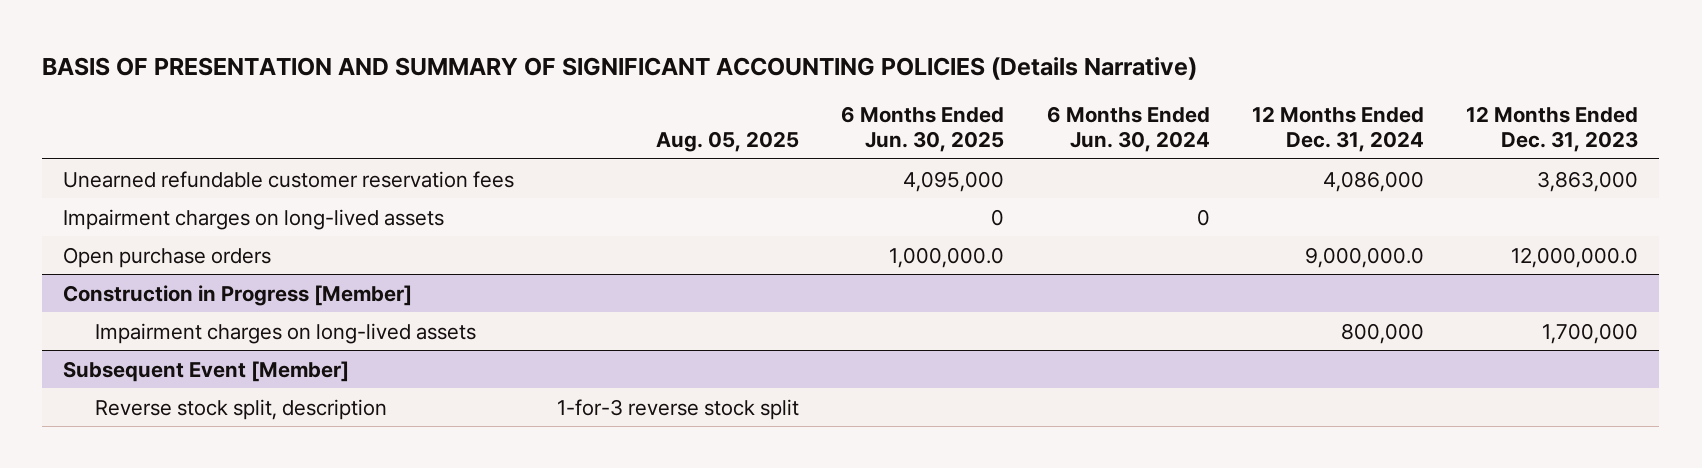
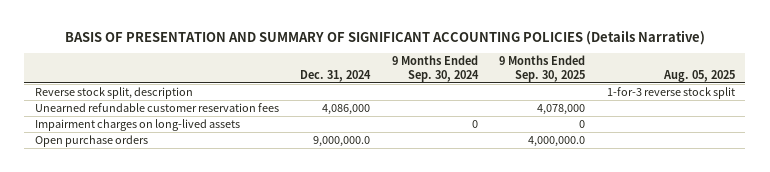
- | Aug. 05, 2025 | 6 Months Ended Jun. 30, 2025 | 6 Months Ended Jun. 30, 2024 | 12 Months Ended Dec. 31, 2024 | 12 Months Ended Dec. 31, 2023
+ | Dec. 31, 2024 | 9 Months Ended Sep. 30, 2024 | 9 Months Ended Sep. 30, 2025 | Aug. 05, 2025
+ Reverse stock split, description | | | | 1-for-3 reverse stock split
- Construction in Progress [Member]
- Impairment charges on long-lived assets | | | | 800,000 | 1,700,000
- Subsequent Event [Member]
- Reverse stock split, description | 1-for-3 reverse stock split | | | |

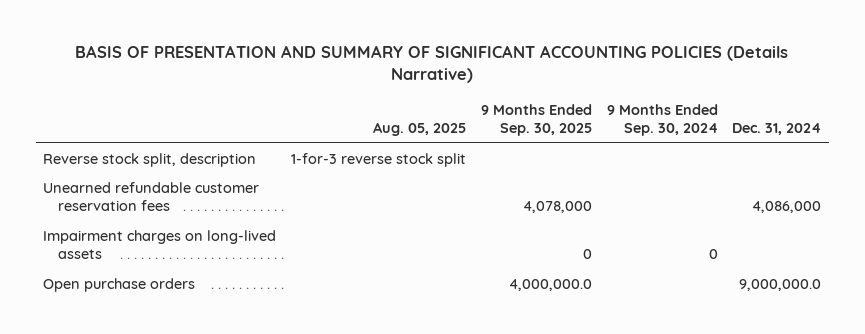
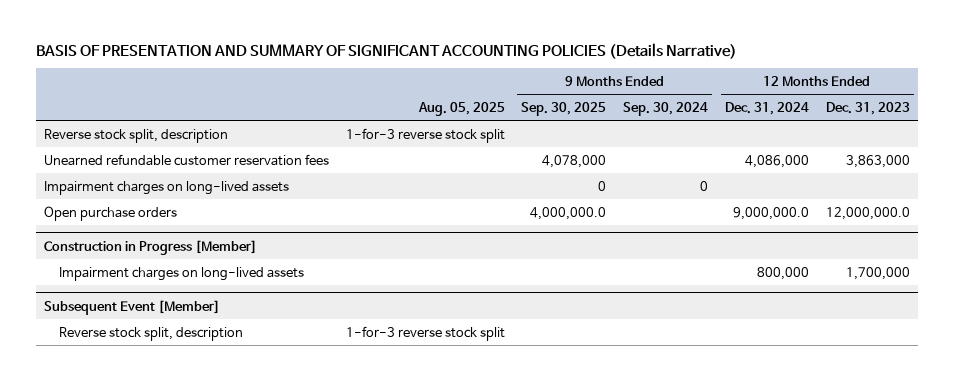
- | Aug. 05, 2025 | 9 Months Ended Sep. 30, 2025 | 9 Months Ended Sep. 30, 2024 | Dec. 31, 2024
+ | Aug. 05, 2025 | 9 Months Ended Sep. 30, 2025 | 9 Months Ended Sep. 30, 2024 | 12 Months Ended Dec. 31, 2024 | 12 Months Ended Dec. 31, 2023
+ Construction in Progress [Member]
+ Impairment charges on long-lived assets | | | | 800,000 | 1,700,000
+ Subsequent Event [Member]
+ Reverse stock split, description | 1-for-3 reverse stock split | | | |

